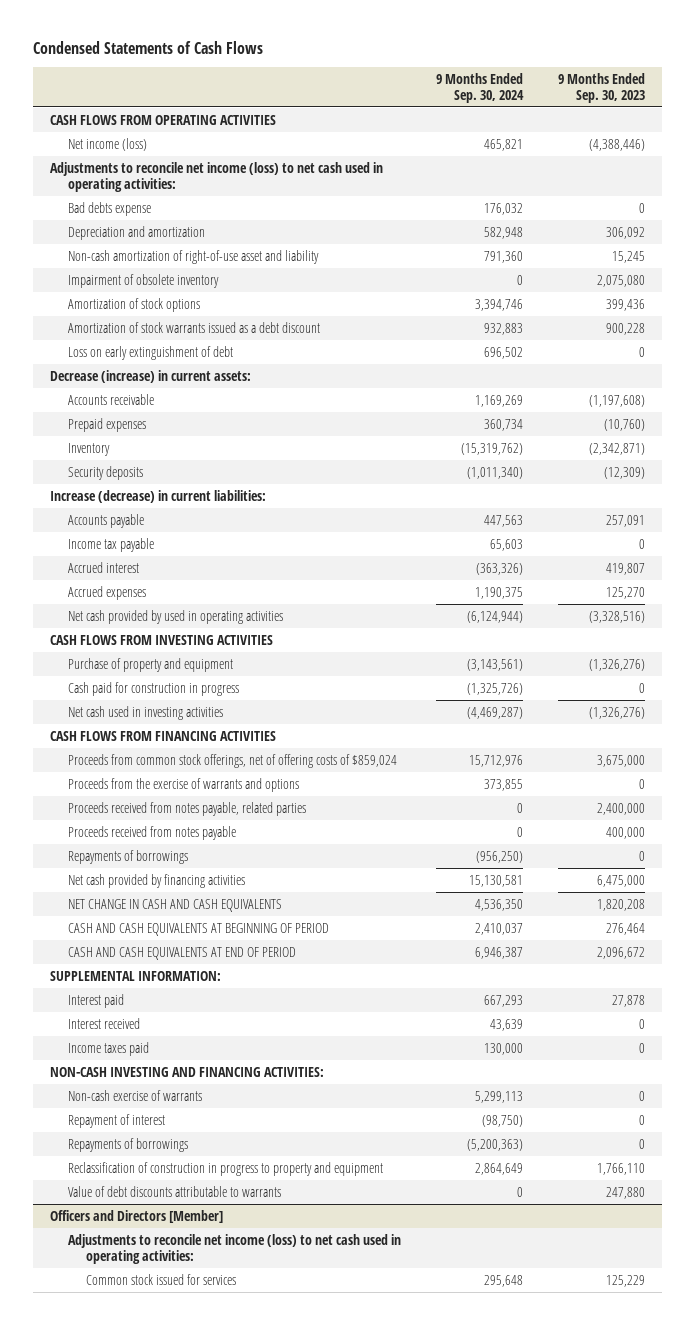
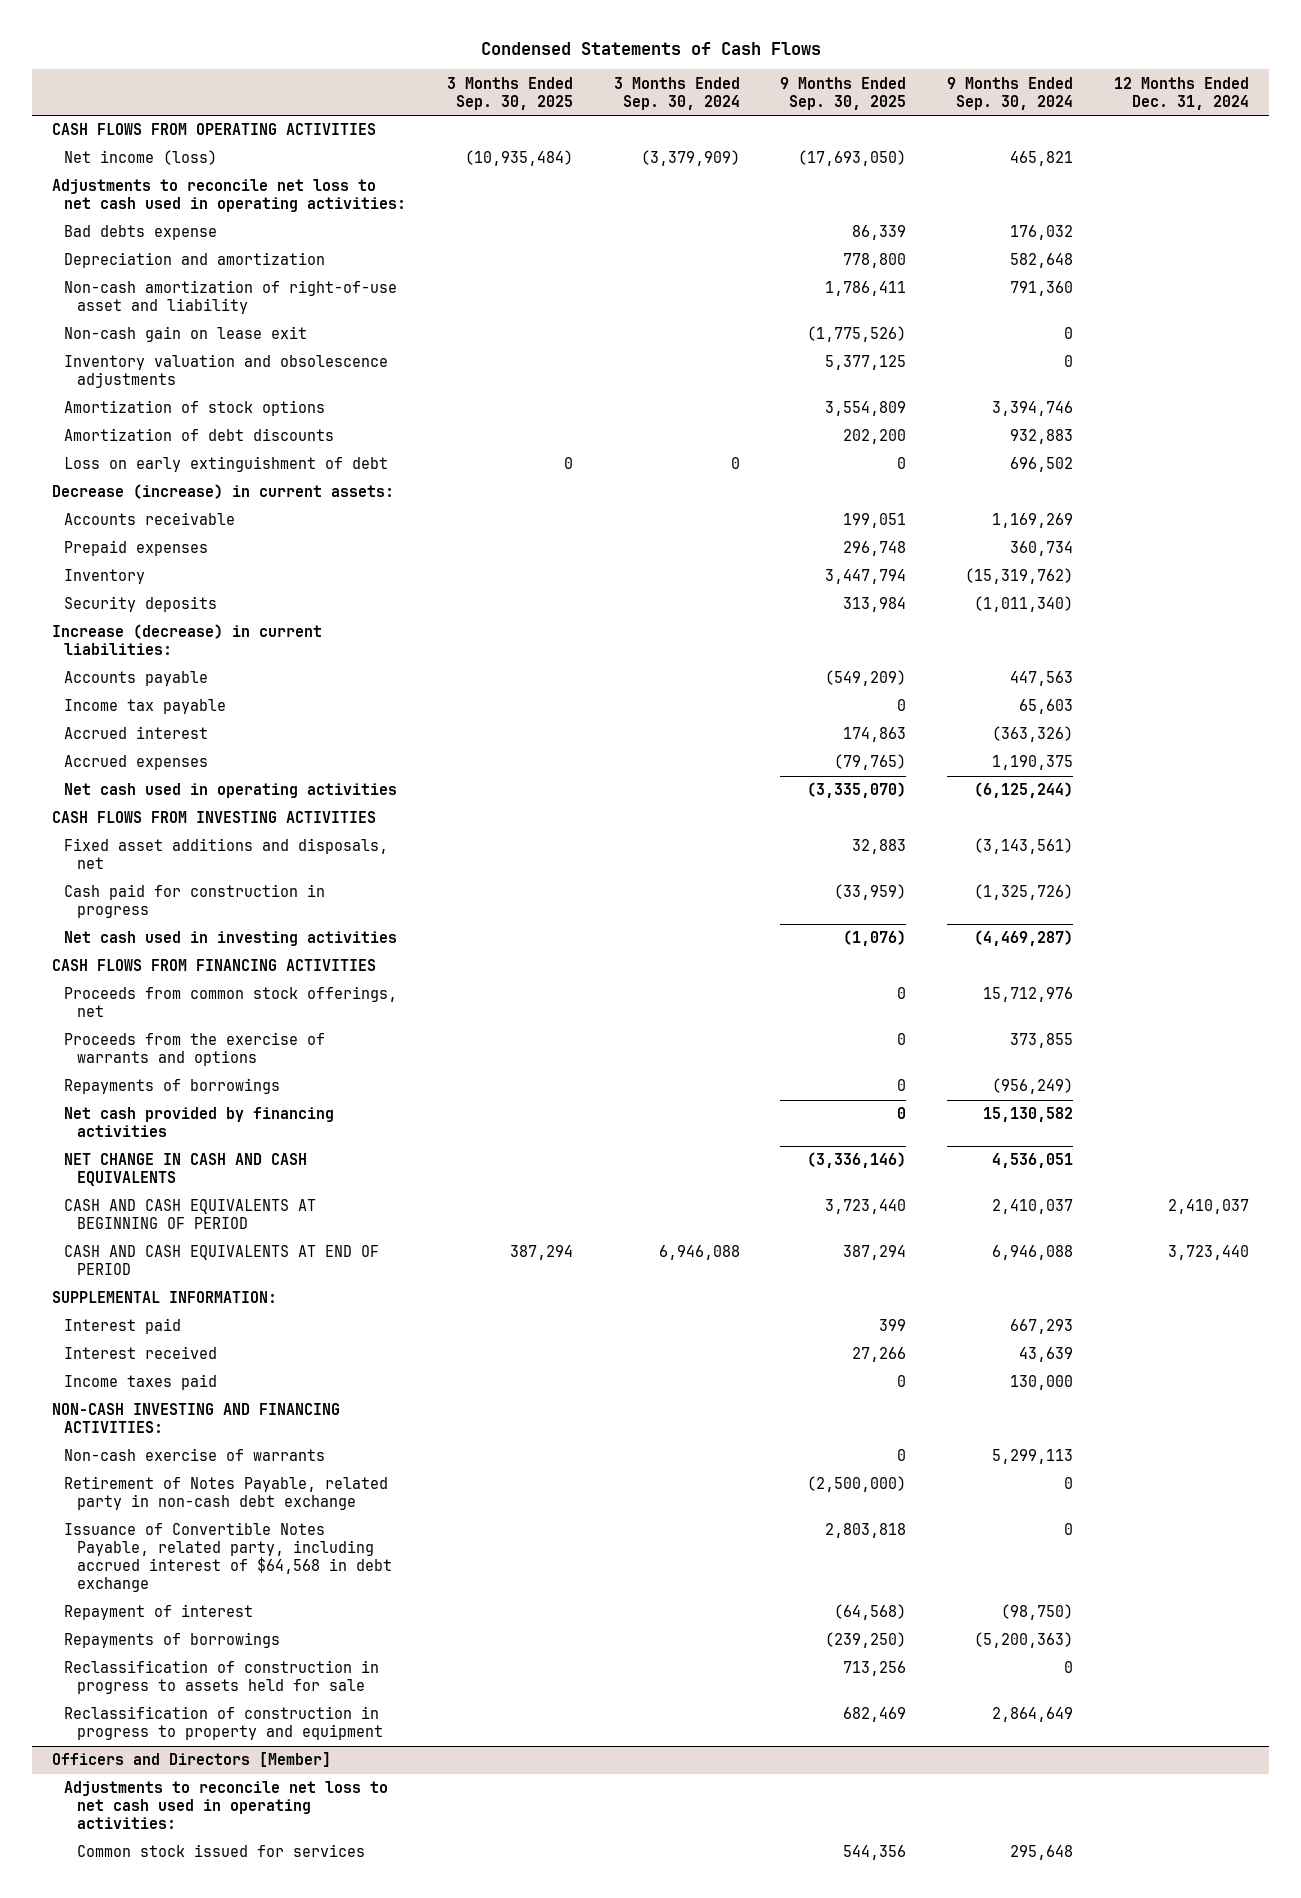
- | 9 Months Ended Sep. 30, 2024 | 9 Months Ended Sep. 30, 2023
+ | 3 Months Ended Sep. 30, 2025 | 3 Months Ended Sep. 30, 2024 | 9 Months Ended Sep. 30, 2025 | 9 Months Ended Sep. 30, 2024 | 12 Months Ended Dec. 31, 2024
- Adjustments to reconcile net income (loss) to net cash used in operating activities:
+ Adjustments to reconcile net loss to net cash used in operating activities:
- Depreciation and amortization | 582,948 | 306,092
+ Depreciation and amortization | | | 778,800 | 582,648 |
- Impairment of obsolete inventory | 0 | 2,075,080
+ Non-cash gain on lease exit | | | (1,775,526) | 0 |
+ Inventory valuation and obsolescence adjustments | | | 5,377,125 | 0 |
- Amortization of stock warrants issued as a debt discount | 932,883 | 900,228
+ Amortization of debt discounts | | | 202,200 | 932,883 |
- Net cash provided by used in operating activities | (6,124,944) | (3,328,516)
+ Net cash used in operating activities | | | (3,335,070) | (6,125,244) |
- Purchase of property and equipment | (3,143,561) | (1,326,276)
+ Fixed asset additions and disposals, net | | | 32,883 | (3,143,561) |
- Proceeds from common stock offerings, net of offering costs of $859,024 | 15,712,976 | 3,675,000
+ Proceeds from common stock offerings, net | | | 0 | 15,712,976 |
- Proceeds received from notes payable, related parties | 0 | 2,400,000
- Proceeds received from notes payable | 0 | 400,000
- Repayments of borrowings | (956,250) | 0
- Net cash provided by financing activities | 15,130,581 | 6,475,000
- NET CHANGE IN CASH AND CASH EQUIVALENTS | 4,536,350 | 1,820,208
+ Repayments of borrowings | | | 0 | (956,249) |
+ Net cash provided by financing activities | | | 0 | 15,130,582 |
+ NET CHANGE IN CASH AND CASH EQUIVALENTS | | | (3,336,146) | 4,536,051 |
- CASH AND CASH EQUIVALENTS AT END OF PERIOD | 6,946,387 | 2,096,672
+ CASH AND CASH EQUIVALENTS AT END OF PERIOD | 387,294 | 6,946,088 | 387,294 | 6,946,088 | 3,723,440
+ Retirement of Notes Payable, related party in non-cash debt exchange | | | (2,500,000) | 0 |
+ Issuance of Convertible Notes Payable, related party, including accrued interest of $64,568 in debt exchange | | | 2,803,818 | 0 |
+ Reclassification of construction in progress to assets held for sale | | | 713,256 | 0 |
- Value of debt discounts attributable to warrants | 0 | 247,880
@ Officers and Directors [Member]
- Adjustments to reconcile net income (loss) to net cash used in operating activities:
+ Adjustments to reconcile net loss to net cash used in operating activities:

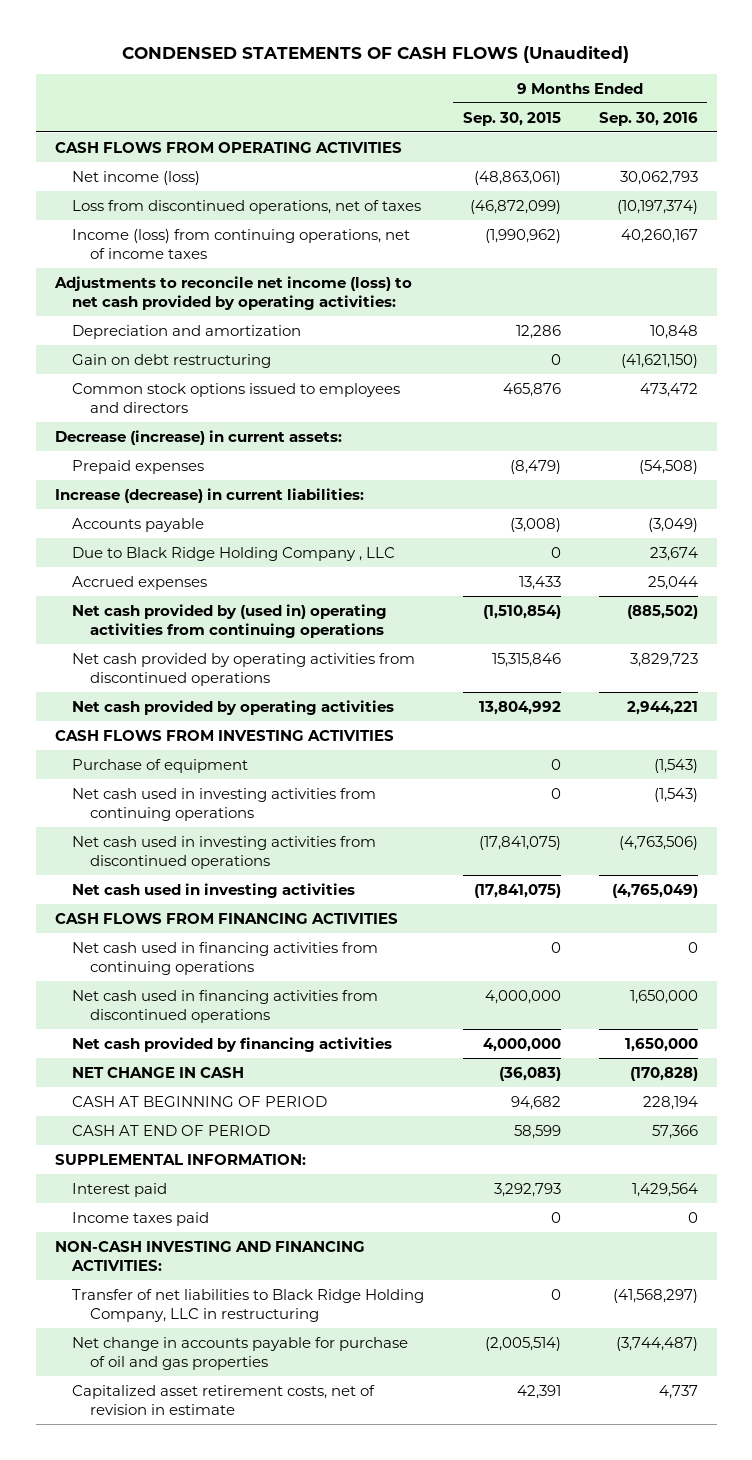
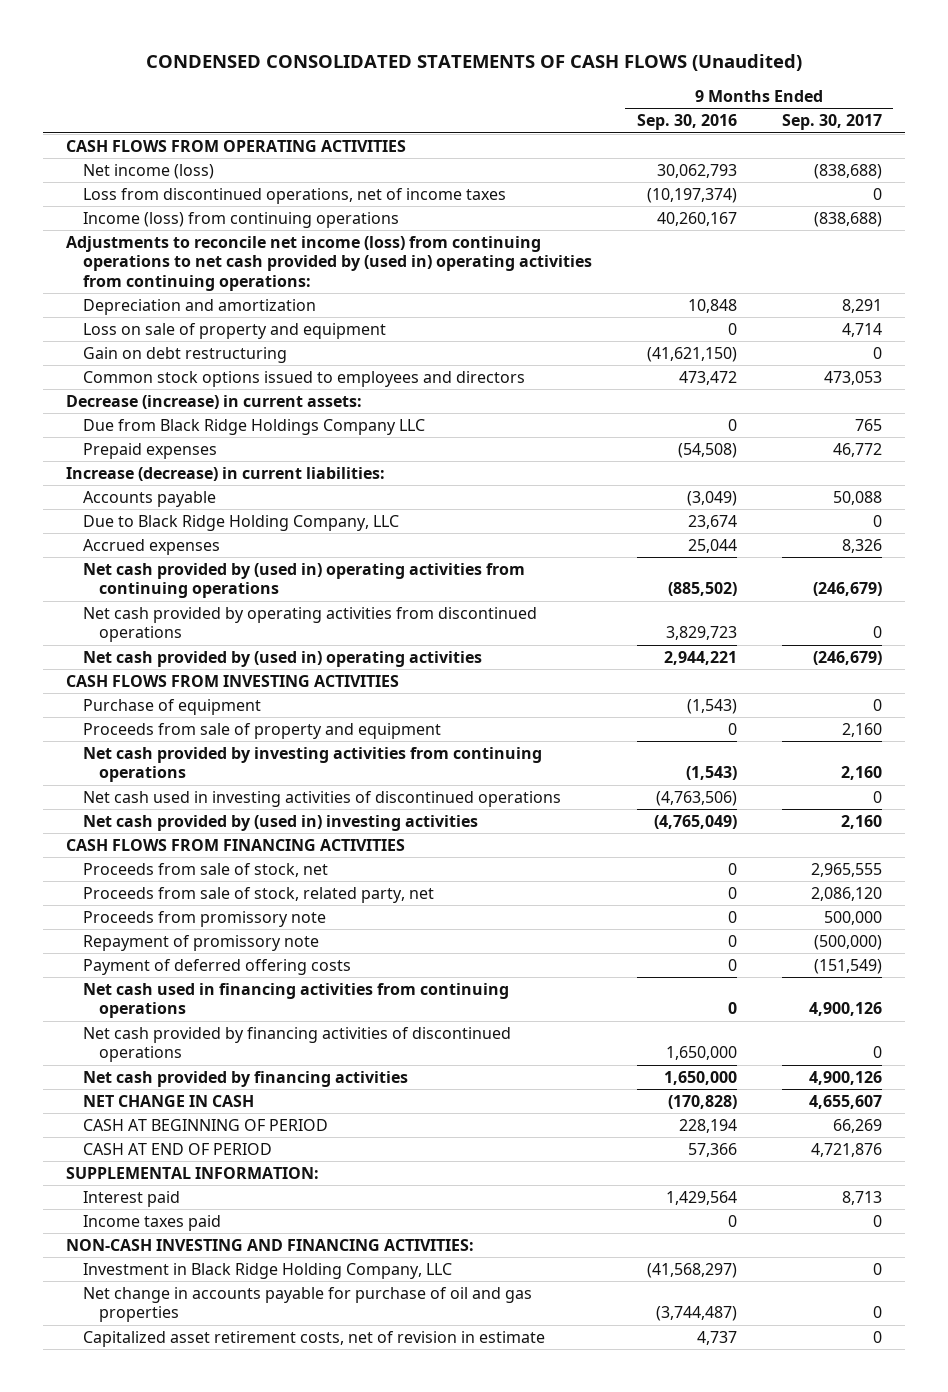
- CONDENSED STATEMENTS OF CASH FLOWS (Unaudited)
+ CONDENSED CONSOLIDATED STATEMENTS OF CASH FLOWS (Unaudited)
- | 9 Months Ended Sep. 30, 2015 | 9 Months Ended Sep. 30, 2016
+ | 9 Months Ended Sep. 30, 2016 | 9 Months Ended Sep. 30, 2017
- Loss from discontinued operations, net of taxes | (46,872,099) | (10,197,374)
- Income (loss) from continuing operations, net of income taxes | (1,990,962) | 40,260,167
- Adjustments to reconcile net income (loss) to net cash provided by operating activities:
+ Loss from discontinued operations, net of income taxes | (10,197,374) | 0
+ Income (loss) from continuing operations | 40,260,167 | (838,688)
+ Adjustments to reconcile net income (loss) from continuing operations to net cash provided by (used in) operating activities from continuing operations:
+ Loss on sale of property and equipment | 0 | 4,714
+ Due from Black Ridge Holdings Company LLC | 0 | 765
- Due to Black Ridge Holding Company , LLC | 0 | 23,674
+ Due to Black Ridge Holding Company, LLC | 23,674 | 0
- Net cash provided by operating activities | 13,804,992 | 2,944,221
+ Net cash provided by (used in) operating activities | 2,944,221 | (246,679)
- Net cash used in investing activities from continuing operations | 0 | (1,543)
- Net cash used in investing activities from discontinued operations | (17,841,075) | (4,763,506)
- Net cash used in investing activities | (17,841,075) | (4,765,049)
+ Proceeds from sale of property and equipment | 0 | 2,160
+ Net cash provided by investing activities from continuing operations | (1,543) | 2,160
+ Net cash used in investing activities of discontinued operations | (4,763,506) | 0
+ Net cash provided by (used in) investing activities | (4,765,049) | 2,160
+ Proceeds from sale of stock, net | 0 | 2,965,555
+ Proceeds from sale of stock, related party, net | 0 | 2,086,120
+ Proceeds from promissory note | 0 | 500,000
+ Repayment of promissory note | 0 | (500,000)
+ Payment of deferred offering costs | 0 | (151,549)
- Net cash used in financing activities from discontinued operations | 4,000,000 | 1,650,000
+ Net cash provided by financing activities of discontinued operations | 1,650,000 | 0
- Transfer of net liabilities to Black Ridge Holding Company, LLC in restructuring | 0 | (41,568,297)
+ Investment in Black Ridge Holding Company, LLC | (41,568,297) | 0

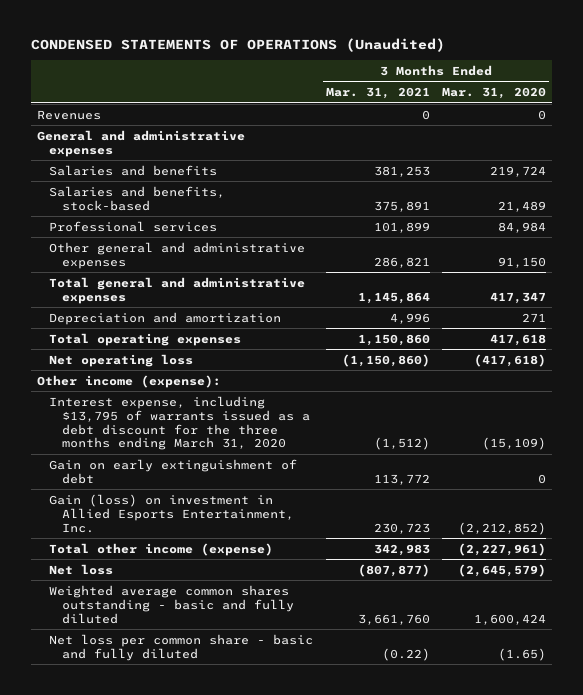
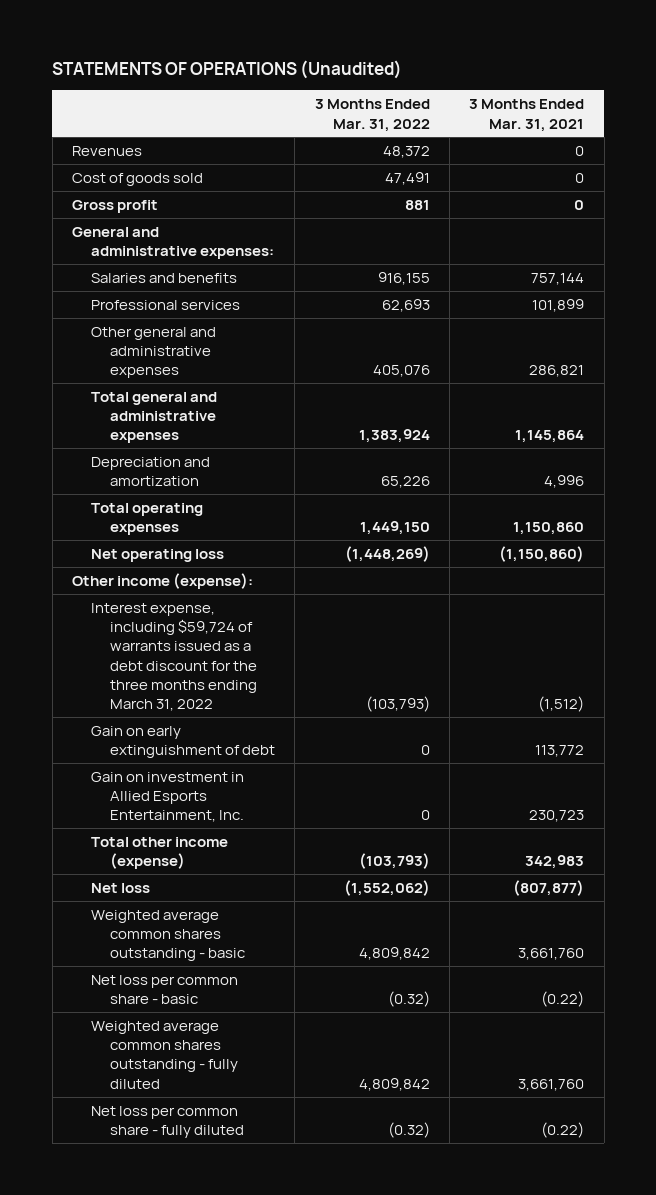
- CONDENSED STATEMENTS OF OPERATIONS (Unaudited)
+ STATEMENTS OF OPERATIONS (Unaudited)
- | 3 Months Ended Mar. 31, 2021 | 3 Months Ended Mar. 31, 2020
+ | 3 Months Ended Mar. 31, 2022 | 3 Months Ended Mar. 31, 2021
- General and administrative expenses
- Salaries and benefits | 381,253 | 219,724
- Salaries and benefits, stock-based | 375,891 | 21,489
+ Cost of goods sold | 47,491 | 0
+ Gross profit | 881 | 0
+ General and administrative expenses:
+ Salaries and benefits | 916,155 | 757,144
- Interest expense, including $13,795 of warrants issued as a debt discount for the three months ending March 31, 2020 | (1,512) | (15,109)
+ Interest expense, including $59,724 of warrants issued as a debt discount for the three months ending March 31, 2022 | (103,793) | (1,512)
- Gain (loss) on investment in Allied Esports Entertainment, Inc. | 230,723 | (2,212,852)
+ Gain on investment in Allied Esports Entertainment, Inc. | 0 | 230,723
- Weighted average common shares outstanding - basic and fully diluted | 3,661,760 | 1,600,424
- Net loss per common share - basic and fully diluted | (0.22) | (1.65)
+ Weighted average common shares outstanding - basic | 4,809,842 | 3,661,760
+ Net loss per common share - basic | (0.32) | (0.22)
+ Weighted average common shares outstanding - fully diluted | 4,809,842 | 3,661,760
+ Net loss per common share - fully diluted | (0.32) | (0.22)

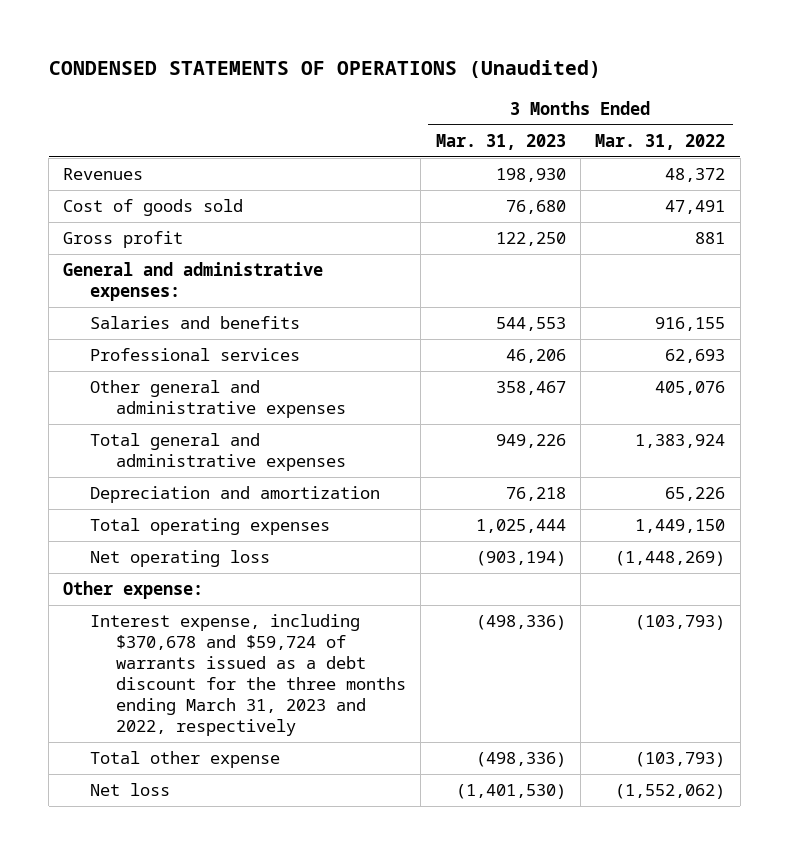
- STATEMENTS OF OPERATIONS (Unaudited)
+ CONDENSED STATEMENTS OF OPERATIONS (Unaudited)
- | 3 Months Ended Mar. 31, 2022 | 3 Months Ended Mar. 31, 2021
+ | 3 Months Ended Mar. 31, 2023 | 3 Months Ended Mar. 31, 2022
- Other income (expense):
- Interest expense, including $59,724 of warrants issued as a debt discount for the three months ending March 31, 2022 | (103,793) | (1,512)
- Gain on early extinguishment of debt | 0 | 113,772
- Gain on investment in Allied Esports Entertainment, Inc. | 0 | 230,723
- Total other income (expense) | (103,793) | 342,983
+ Other expense:
+ Interest expense, including $370,678 and $59,724 of warrants issued as a debt discount for the three months ending March 31, 2023 and 2022, respectively | (498,336) | (103,793)
+ Total other expense | (498,336) | (103,793)
- Weighted average common shares outstanding - basic | 4,809,842 | 3,661,760
- Net loss per common share - basic | (0.32) | (0.22)
- Weighted average common shares outstanding - fully diluted | 4,809,842 | 3,661,760
- Net loss per common share - fully diluted | (0.32) | (0.22)

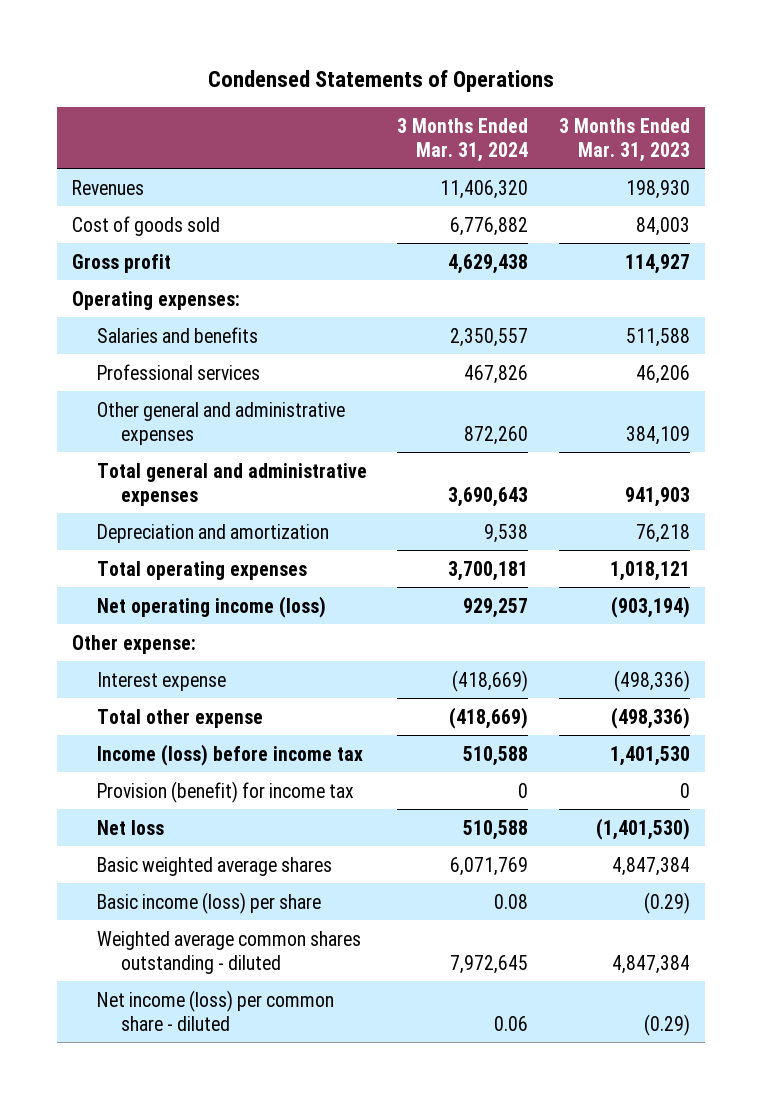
- CONDENSED STATEMENTS OF OPERATIONS (Unaudited)
+ Condensed Statements of Operations
- | 3 Months Ended Mar. 31, 2023 | 3 Months Ended Mar. 31, 2022
+ | 3 Months Ended Mar. 31, 2024 | 3 Months Ended Mar. 31, 2023
- Cost of goods sold | 76,680 | 47,491
- Gross profit | 122,250 | 881
- General and administrative expenses:
- Salaries and benefits | 544,553 | 916,155
+ Cost of goods sold | 6,776,882 | 84,003
+ Gross profit | 4,629,438 | 114,927
+ Operating expenses:
+ Salaries and benefits | 2,350,557 | 511,588
- Other general and administrative expenses | 358,467 | 405,076
- Total general and administrative expenses | 949,226 | 1,383,924
+ Other general and administrative expenses | 872,260 | 384,109
+ Total general and administrative expenses | 3,690,643 | 941,903
- Total operating expenses | 1,025,444 | 1,449,150
- Net operating loss | (903,194) | (1,448,269)
+ Total operating expenses | 3,700,181 | 1,018,121
+ Net operating income (loss) | 929,257 | (903,194)
- Interest expense, including $370,678 and $59,724 of warrants issued as a debt discount for the three months ending March 31, 2023 and 2022, respectively | (498,336) | (103,793)
+ Interest expense | (418,669) | (498,336)
+ Income (loss) before income tax | 510,588 | 1,401,530
+ Provision (benefit) for income tax | 0 | 0
+ Basic weighted average shares | 6,071,769 | 4,847,384
+ Basic income (loss) per share | 0.08 | (0.29)
+ Weighted average common shares outstanding - diluted | 7,972,645 | 4,847,384
+ Net income (loss) per common share - diluted | 0.06 | (0.29)

